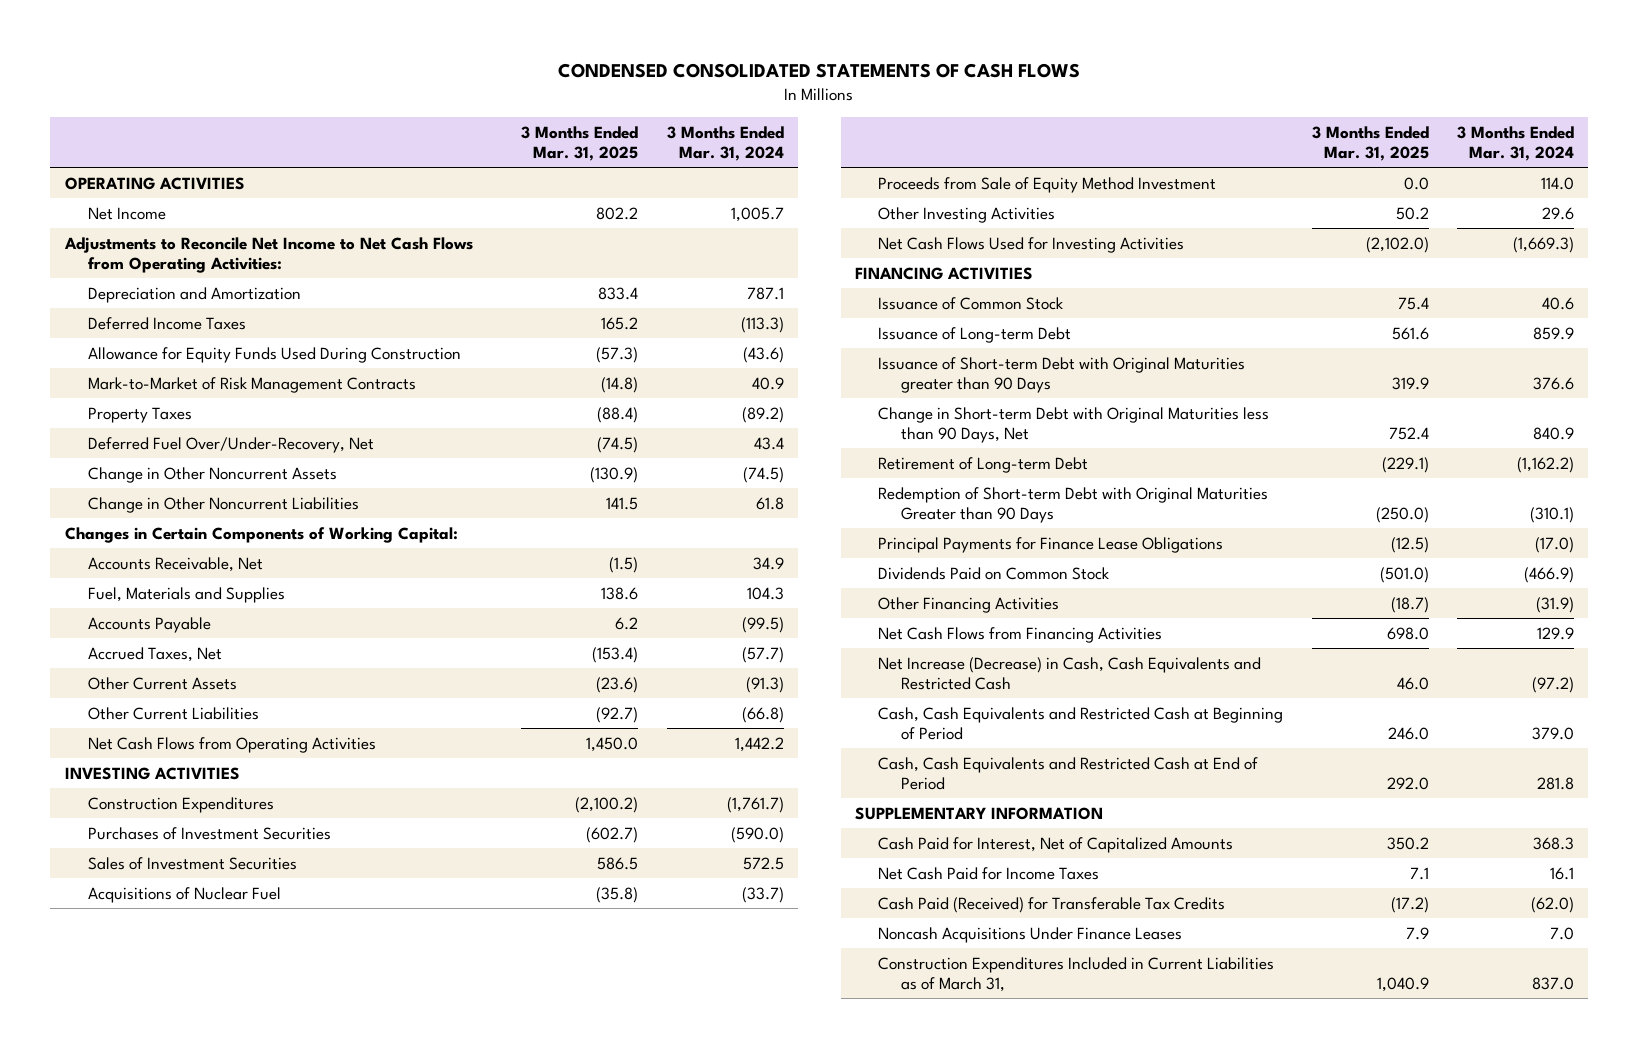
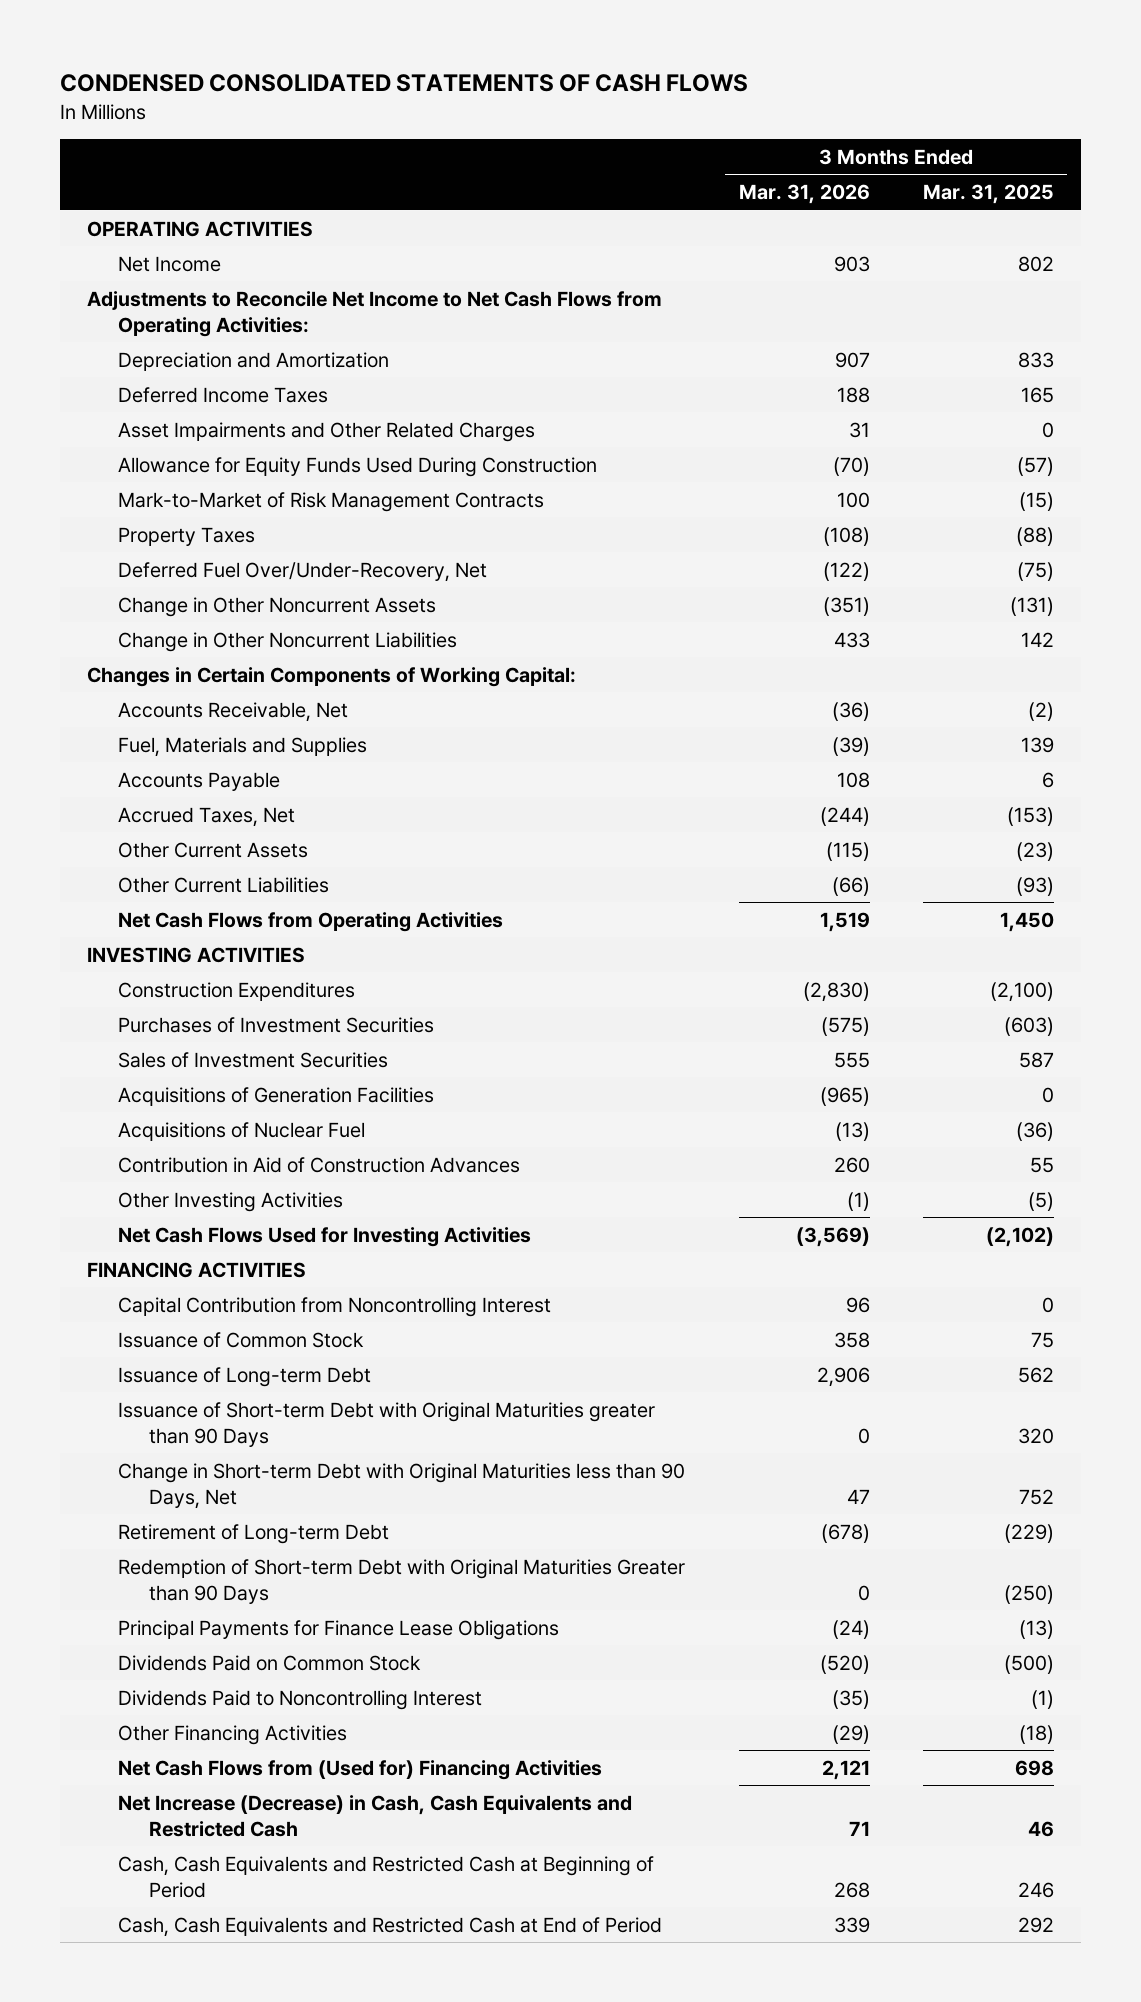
- | 3 Months Ended Mar. 31, 2025 | 3 Months Ended Mar. 31, 2024
+ | 3 Months Ended Mar. 31, 2026 | 3 Months Ended Mar. 31, 2025
- Net Income | 802.2 | 1,005.7
+ Net Income | 903 | 802
- Depreciation and Amortization | 833.4 | 787.1
- Deferred Income Taxes | 165.2 | (113.3)
- Allowance for Equity Funds Used During Construction | (57.3) | (43.6)
- Mark-to-Market of Risk Management Contracts | (14.8) | 40.9
- Property Taxes | (88.4) | (89.2)
- Deferred Fuel Over/Under-Recovery, Net | (74.5) | 43.4
- Change in Other Noncurrent Assets | (130.9) | (74.5)
- Change in Other Noncurrent Liabilities | 141.5 | 61.8
+ Depreciation and Amortization | 907 | 833
+ Deferred Income Taxes | 188 | 165
+ Asset Impairments and Other Related Charges | 31 | 0
+ Allowance for Equity Funds Used During Construction | (70) | (57)
+ Mark-to-Market of Risk Management Contracts | 100 | (15)
+ Property Taxes | (108) | (88)
+ Deferred Fuel Over/Under-Recovery, Net | (122) | (75)
+ Change in Other Noncurrent Assets | (351) | (131)
+ Change in Other Noncurrent Liabilities | 433 | 142
- Accounts Receivable, Net | (1.5) | 34.9
- Fuel, Materials and Supplies | 138.6 | 104.3
- Accounts Payable | 6.2 | (99.5)
- Accrued Taxes, Net | (153.4) | (57.7)
- Other Current Assets | (23.6) | (91.3)
- Other Current Liabilities | (92.7) | (66.8)
- Net Cash Flows from Operating Activities | 1,450.0 | 1,442.2
+ Accounts Receivable, Net | (36) | (2)
+ Fuel, Materials and Supplies | (39) | 139
+ Accounts Payable | 108 | 6
+ Accrued Taxes, Net | (244) | (153)
+ Other Current Assets | (115) | (23)
+ Other Current Liabilities | (66) | (93)
+ Net Cash Flows from Operating Activities | 1,519 | 1,450
- Construction Expenditures | (2,100.2) | (1,761.7)
- Purchases of Investment Securities | (602.7) | (590.0)
- Sales of Investment Securities | 586.5 | 572.5
- Acquisitions of Nuclear Fuel | (35.8) | (33.7)
- Proceeds from Sale of Equity Method Investment | 0.0 | 114.0
- Other Investing Activities | 50.2 | 29.6
- Net Cash Flows Used for Investing Activities | (2,102.0) | (1,669.3)
+ Construction Expenditures | (2,830) | (2,100)
+ Purchases of Investment Securities | (575) | (603)
+ Sales of Investment Securities | 555 | 587
+ Acquisitions of Generation Facilities | (965) | 0
+ Acquisitions of Nuclear Fuel | (13) | (36)
+ Contribution in Aid of Construction Advances | 260 | 55
+ Other Investing Activities | (1) | (5)
+ Net Cash Flows Used for Investing Activities | (3,569) | (2,102)
- Issuance of Common Stock | 75.4 | 40.6
- Issuance of Long-term Debt | 561.6 | 859.9
- Issuance of Short-term Debt with Original Maturities greater than 90 Days | 319.9 | 376.6
- Change in Short-term Debt with Original Maturities less than 90 Days, Net | 752.4 | 840.9
- Retirement of Long-term Debt | (229.1) | (1,162.2)
- Redemption of Short-term Debt with Original Maturities Greater than 90 Days | (250.0) | (310.1)
- Principal Payments for Finance Lease Obligations | (12.5) | (17.0)
- Dividends Paid on Common Stock | (501.0) | (466.9)
- Other Financing Activities | (18.7) | (31.9)
- Net Cash Flows from Financing Activities | 698.0 | 129.9
- Net Increase (Decrease) in Cash, Cash Equivalents and Restricted Cash | 46.0 | (97.2)
- Cash, Cash Equivalents and Restricted Cash at Beginning of Period | 246.0 | 379.0
- Cash, Cash Equivalents and Restricted Cash at End of Period | 292.0 | 281.8
- SUPPLEMENTARY INFORMATION
- Cash Paid for Interest, Net of Capitalized Amounts | 350.2 | 368.3
- Net Cash Paid for Income Taxes | 7.1 | 16.1
- Cash Paid (Received) for Transferable Tax Credits | (17.2) | (62.0)
- Noncash Acquisitions Under Finance Leases | 7.9 | 7.0
- Construction Expenditures Included in Current Liabilities as of March 31, | 1,040.9 | 837.0
+ Capital Contribution from Noncontrolling Interest | 96 | 0
+ Issuance of Common Stock | 358 | 75
+ Issuance of Long-term Debt | 2,906 | 562
+ Issuance of Short-term Debt with Original Maturities greater than 90 Days | 0 | 320
+ Change in Short-term Debt with Original Maturities less than 90 Days, Net | 47 | 752
+ Retirement of Long-term Debt | (678) | (229)
+ Redemption of Short-term Debt with Original Maturities Greater than 90 Days | 0 | (250)
+ Principal Payments for Finance Lease Obligations | (24) | (13)
+ Dividends Paid on Common Stock | (520) | (500)
+ Dividends Paid to Noncontrolling Interest | (35) | (1)
+ Other Financing Activities | (29) | (18)
+ Net Cash Flows from (Used for) Financing Activities | 2,121 | 698
+ Net Increase (Decrease) in Cash, Cash Equivalents and Restricted Cash | 71 | 46
+ Cash, Cash Equivalents and Restricted Cash at Beginning of Period | 268 | 246
+ Cash, Cash Equivalents and Restricted Cash at End of Period | 339 | 292

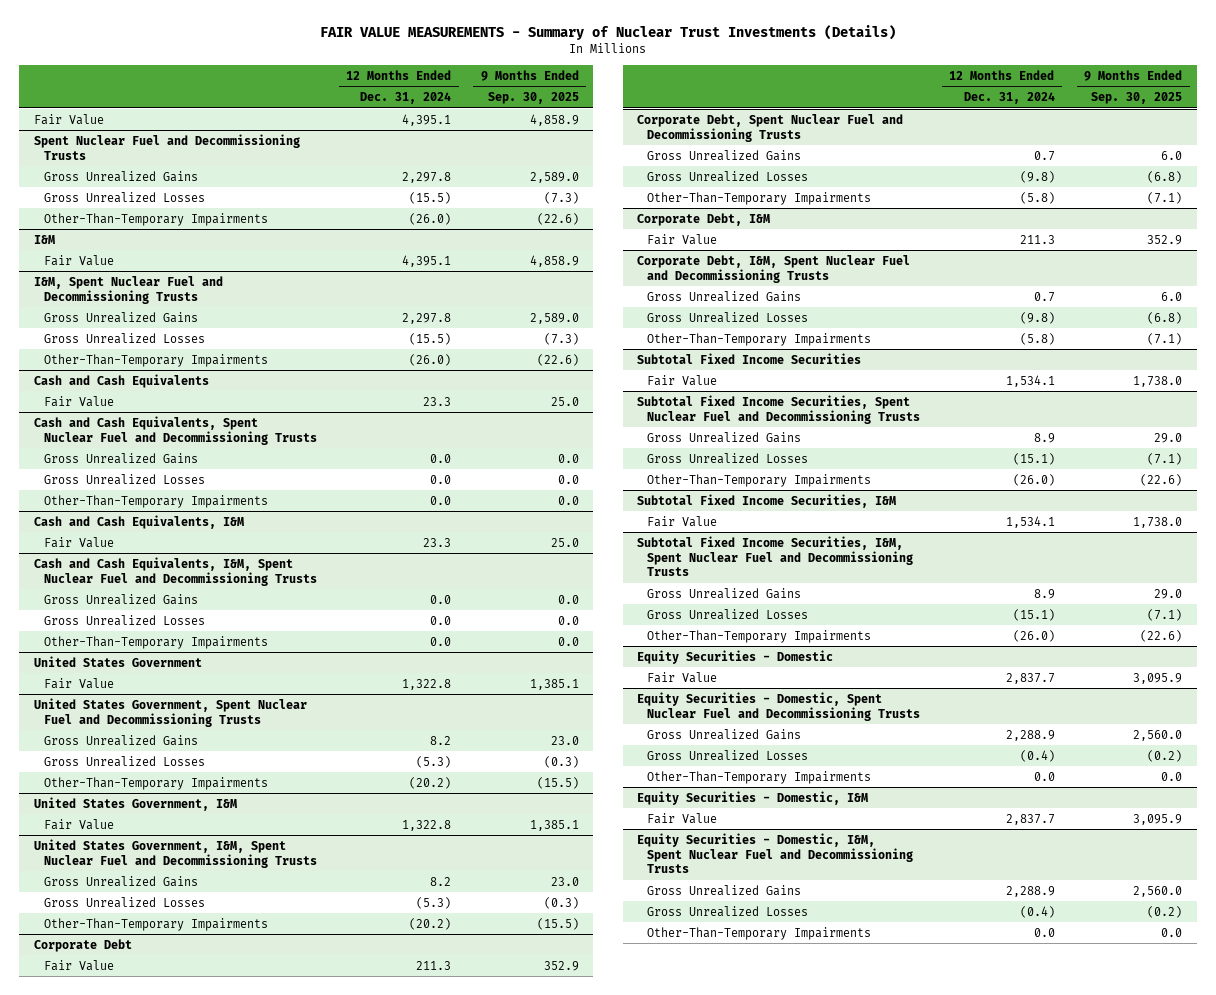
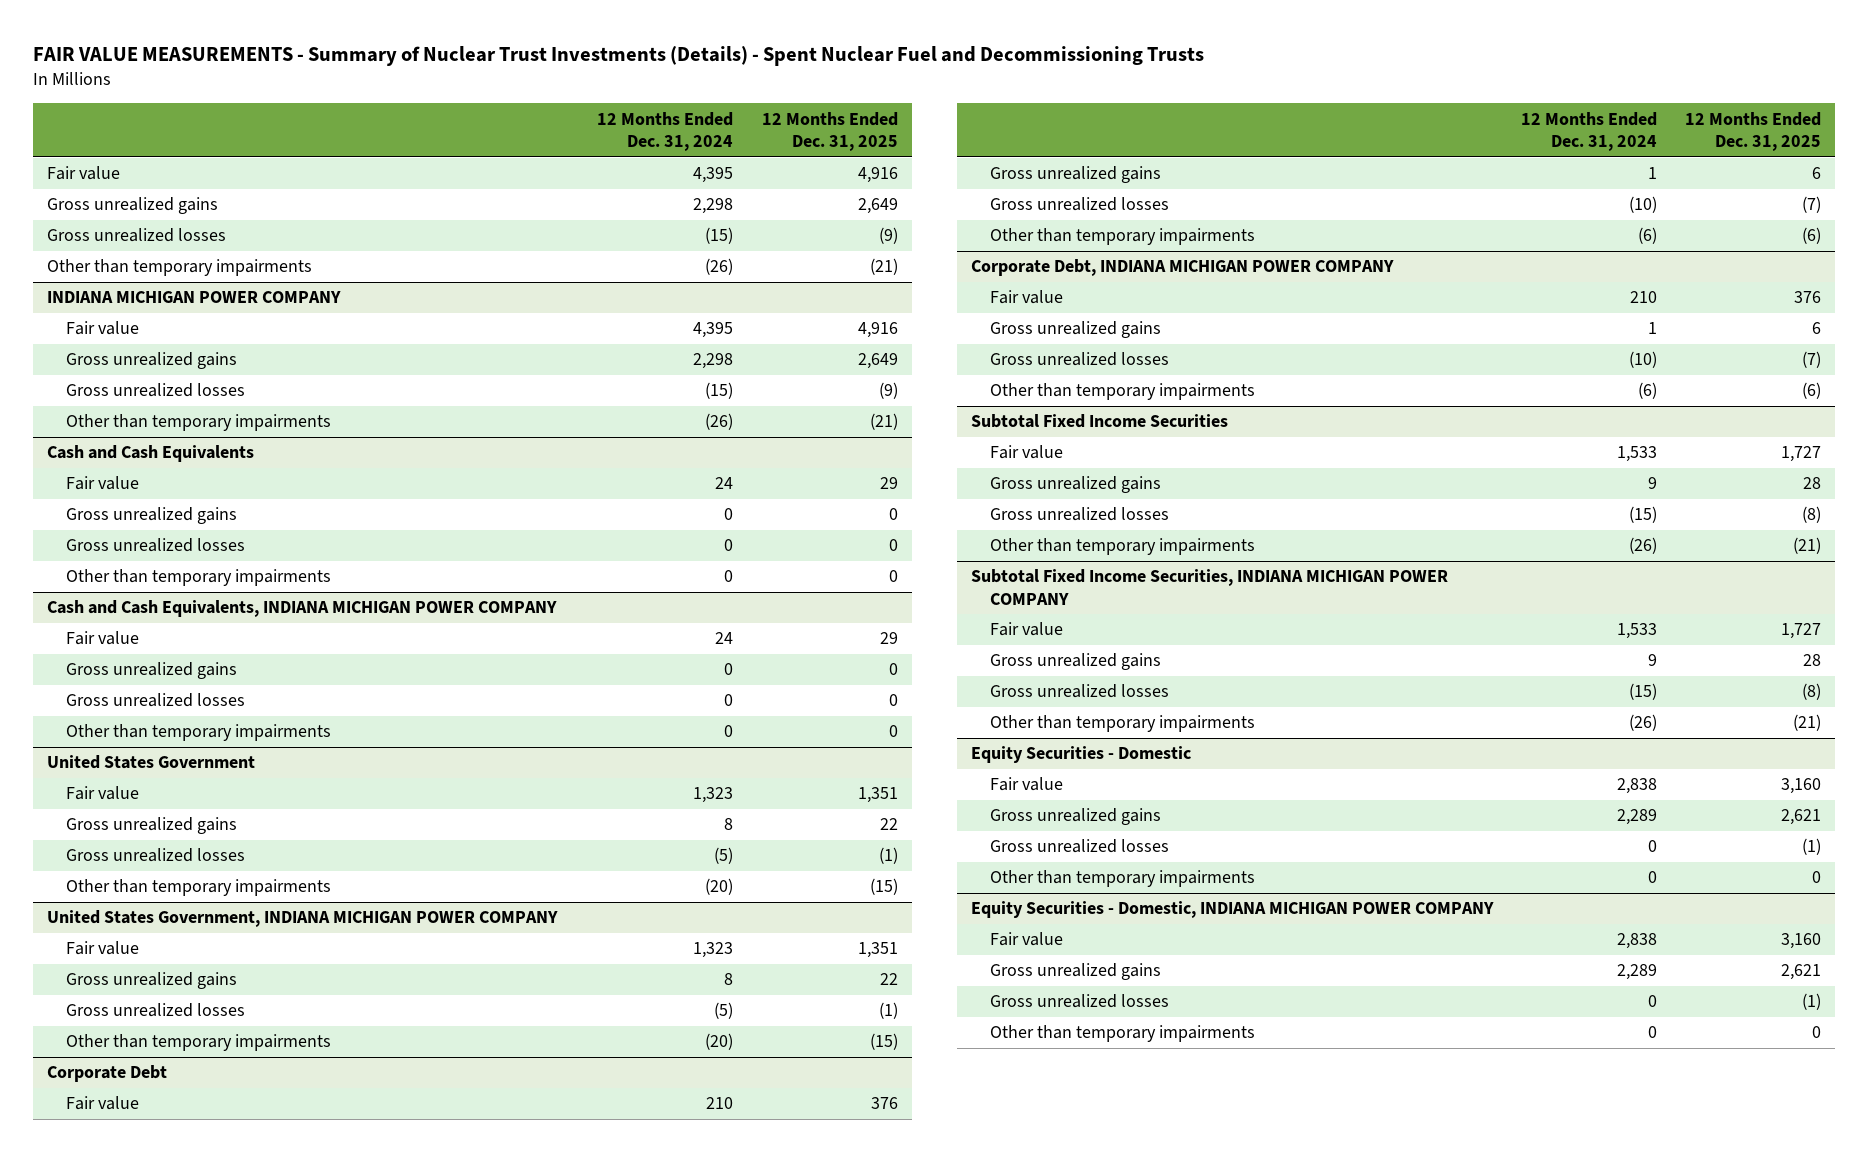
- FAIR VALUE MEASUREMENTS - Summary of Nuclear Trust Investments (Details)
+ FAIR VALUE MEASUREMENTS - Summary of Nuclear Trust Investments (Details) - Spent Nuclear Fuel and Decommissioning Trusts
- | 12 Months Ended Dec. 31, 2024 | 9 Months Ended Sep. 30, 2025
+ | 12 Months Ended Dec. 31, 2024 | 12 Months Ended Dec. 31, 2025
- Fair Value | 4,395.1 | 4,858.9
- Spent Nuclear Fuel and Decommissioning Trusts
- Gross Unrealized Gains | 2,297.8 | 2,589.0
- Gross Unrealized Losses | (15.5) | (7.3)
- Other-Than-Temporary Impairments | (26.0) | (22.6)
- I&M
- Fair Value | 4,395.1 | 4,858.9
- I&M, Spent Nuclear Fuel and Decommissioning Trusts
- Gross Unrealized Gains | 2,297.8 | 2,589.0
- Gross Unrealized Losses | (15.5) | (7.3)
- Other-Than-Temporary Impairments | (26.0) | (22.6)
+ Fair value | 4,395 | 4,916
+ Gross unrealized gains | 2,298 | 2,649
+ Gross unrealized losses | (15) | (9)
+ Other than temporary impairments | (26) | (21)
+ INDIANA MICHIGAN POWER COMPANY
+ Fair value | 4,395 | 4,916
+ Gross unrealized gains | 2,298 | 2,649
+ Gross unrealized losses | (15) | (9)
+ Other than temporary impairments | (26) | (21)
@ Cash and Cash Equivalents
- Fair Value | 23.3 | 25.0
- Cash and Cash Equivalents, Spent Nuclear Fuel and Decommissioning Trusts
- Gross Unrealized Gains | 0.0 | 0.0
- Gross Unrealized Losses | 0.0 | 0.0
- Other-Than-Temporary Impairments | 0.0 | 0.0
- Cash and Cash Equivalents, I&M
- Fair Value | 23.3 | 25.0
- Cash and Cash Equivalents, I&M, Spent Nuclear Fuel and Decommissioning Trusts
- Gross Unrealized Gains | 0.0 | 0.0
- Gross Unrealized Losses | 0.0 | 0.0
- Other-Than-Temporary Impairments | 0.0 | 0.0
@ Cash and Cash Equivalents
+ Fair value | 24 | 29
+ Gross unrealized gains | 0 | 0
+ Gross unrealized losses | 0 | 0
+ Other than temporary impairments | 0 | 0
+ Cash and Cash Equivalents, INDIANA MICHIGAN POWER COMPANY
+ Fair value | 24 | 29
+ Gross unrealized gains | 0 | 0
+ Gross unrealized losses | 0 | 0
+ Other than temporary impairments | 0 | 0
@ United States Government
- Fair Value | 1,322.8 | 1,385.1
- United States Government, Spent Nuclear Fuel and Decommissioning Trusts
- Gross Unrealized Gains | 8.2 | 23.0
- Gross Unrealized Losses | (5.3) | (0.3)
- Other-Than-Temporary Impairments | (20.2) | (15.5)
- United States Government, I&M
- Fair Value | 1,322.8 | 1,385.1
- United States Government, I&M, Spent Nuclear Fuel and Decommissioning Trusts
- Gross Unrealized Gains | 8.2 | 23.0
- Gross Unrealized Losses | (5.3) | (0.3)
- Other-Than-Temporary Impairments | (20.2) | (15.5)
@ United States Government
+ Fair value | 1,323 | 1,351
+ Gross unrealized gains | 8 | 22
+ Gross unrealized losses | (5) | (1)
+ Other than temporary impairments | (20) | (15)
+ United States Government, INDIANA MICHIGAN POWER COMPANY
+ Fair value | 1,323 | 1,351
+ Gross unrealized gains | 8 | 22
+ Gross unrealized losses | (5) | (1)
+ Other than temporary impairments | (20) | (15)
@ Corporate Debt
- Fair Value | 211.3 | 352.9
- Corporate Debt, Spent Nuclear Fuel and Decommissioning Trusts
- Gross Unrealized Gains | 0.7 | 6.0
- Gross Unrealized Losses | (9.8) | (6.8)
- Other-Than-Temporary Impairments | (5.8) | (7.1)
- Corporate Debt, I&M
- Fair Value | 211.3 | 352.9
- Corporate Debt, I&M, Spent Nuclear Fuel and Decommissioning Trusts
- Gross Unrealized Gains | 0.7 | 6.0
- Gross Unrealized Losses | (9.8) | (6.8)
- Other-Than-Temporary Impairments | (5.8) | (7.1)
@ Corporate Debt
+ Fair value | 210 | 376
+ Gross unrealized gains | 1 | 6
+ Gross unrealized losses | (10) | (7)
+ Other than temporary impairments | (6) | (6)
+ Corporate Debt, INDIANA MICHIGAN POWER COMPANY
+ Fair value | 210 | 376
+ Gross unrealized gains | 1 | 6
+ Gross unrealized losses | (10) | (7)
+ Other than temporary impairments | (6) | (6)
@ Subtotal Fixed Income Securities
- Fair Value | 1,534.1 | 1,738.0
- Subtotal Fixed Income Securities, Spent Nuclear Fuel and Decommissioning Trusts
- Gross Unrealized Gains | 8.9 | 29.0
- Gross Unrealized Losses | (15.1) | (7.1)
- Other-Than-Temporary Impairments | (26.0) | (22.6)
- Subtotal Fixed Income Securities, I&M
- Fair Value | 1,534.1 | 1,738.0
- Subtotal Fixed Income Securities, I&M, Spent Nuclear Fuel and Decommissioning Trusts
- Gross Unrealized Gains | 8.9 | 29.0
- Gross Unrealized Losses | (15.1) | (7.1)
- Other-Than-Temporary Impairments | (26.0) | (22.6)
@ Subtotal Fixed Income Securities
+ Fair value | 1,533 | 1,727
+ Gross unrealized gains | 9 | 28
+ Gross unrealized losses | (15) | (8)
+ Other than temporary impairments | (26) | (21)
+ Subtotal Fixed Income Securities, INDIANA MICHIGAN POWER COMPANY
+ Fair value | 1,533 | 1,727
+ Gross unrealized gains | 9 | 28
+ Gross unrealized losses | (15) | (8)
+ Other than temporary impairments | (26) | (21)
@ Equity Securities - Domestic
- Fair Value | 2,837.7 | 3,095.9
- Equity Securities - Domestic, Spent Nuclear Fuel and Decommissioning Trusts
- Gross Unrealized Gains | 2,288.9 | 2,560.0
- Gross Unrealized Losses | (0.4) | (0.2)
- Other-Than-Temporary Impairments | 0.0 | 0.0
- Equity Securities - Domestic, I&M
- Fair Value | 2,837.7 | 3,095.9
- Equity Securities - Domestic, I&M, Spent Nuclear Fuel and Decommissioning Trusts
- Gross Unrealized Gains | 2,288.9 | 2,560.0
- Gross Unrealized Losses | (0.4) | (0.2)
- Other-Than-Temporary Impairments | 0.0 | 0.0
@ Equity Securities - Domestic
+ Fair value | 2,838 | 3,160
+ Gross unrealized gains | 2,289 | 2,621
+ Gross unrealized losses | 0 | (1)
+ Other than temporary impairments | 0 | 0
+ Equity Securities - Domestic, INDIANA MICHIGAN POWER COMPANY
+ Fair value | 2,838 | 3,160
+ Gross unrealized gains | 2,289 | 2,621
+ Gross unrealized losses | 0 | (1)
+ Other than temporary impairments | 0 | 0

